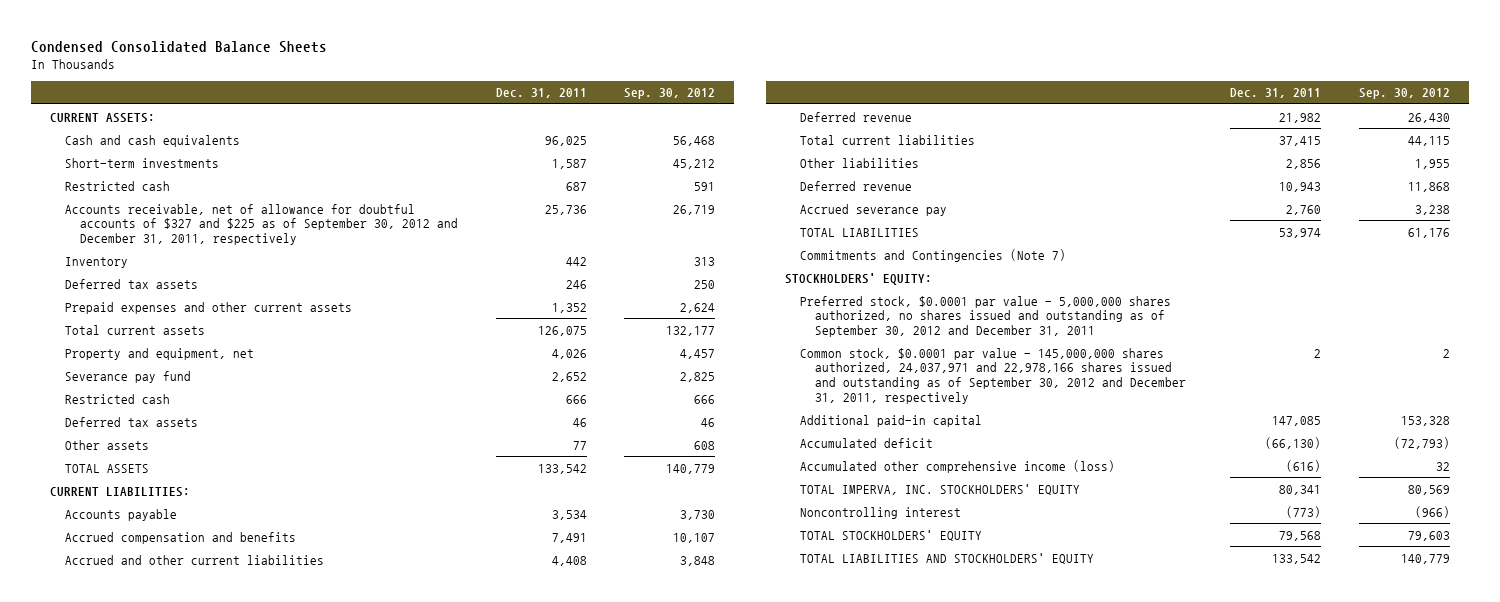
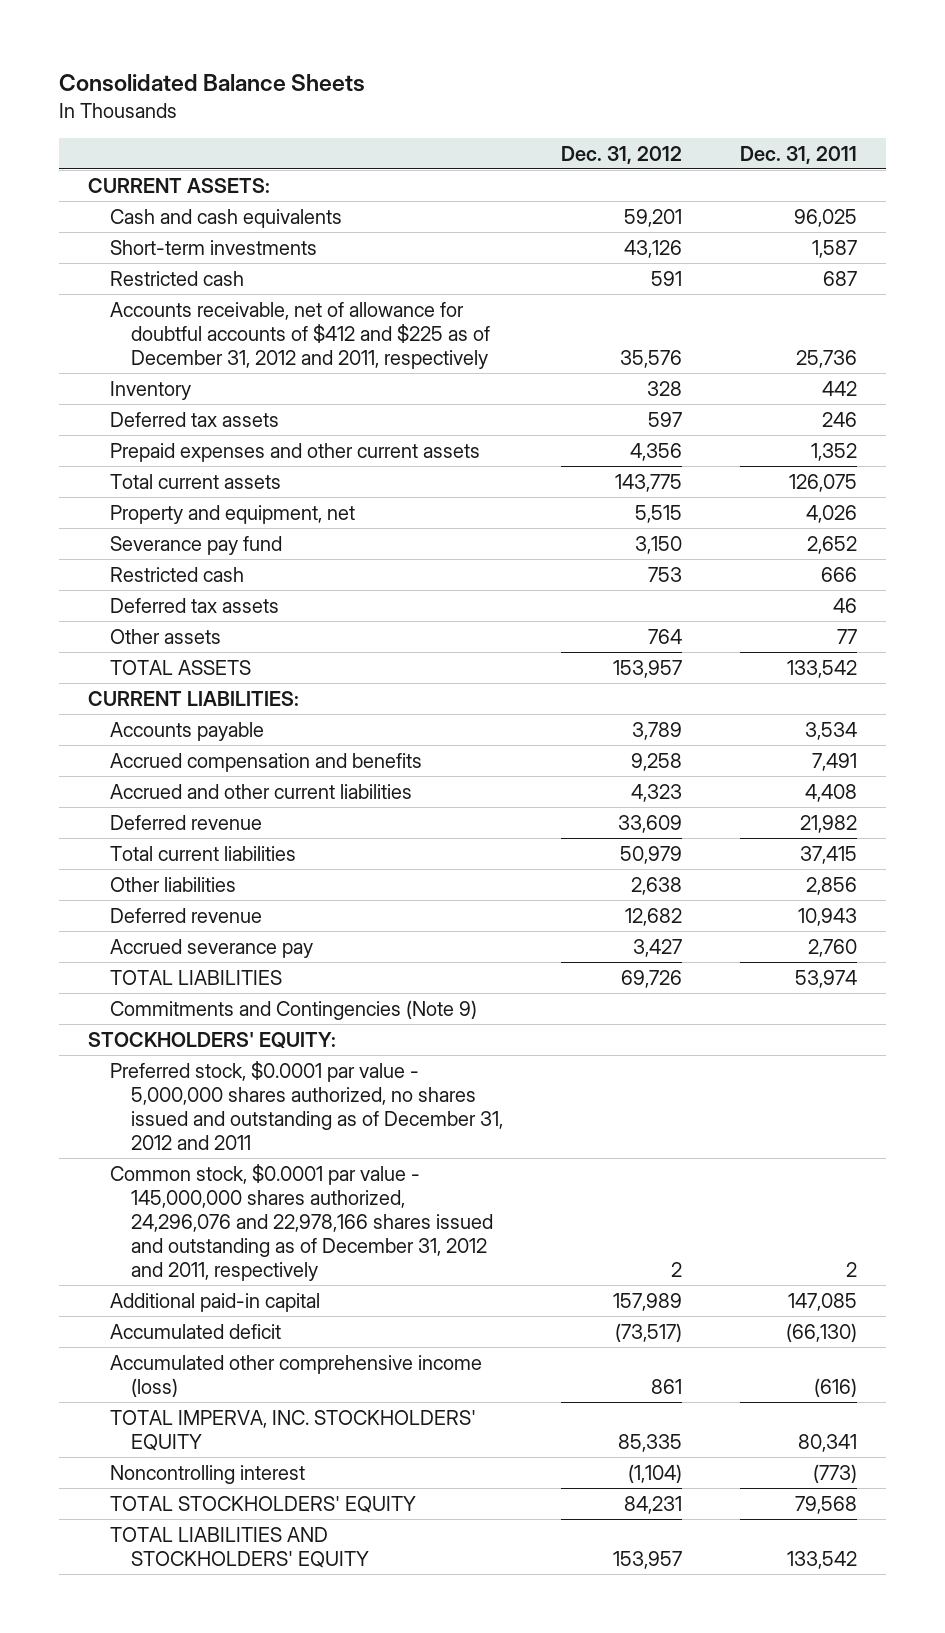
- Condensed Consolidated Balance Sheets
+ Consolidated Balance Sheets
- | Dec. 31, 2011 | Sep. 30, 2012
+ | Dec. 31, 2012 | Dec. 31, 2011
- Accounts receivable, net of allowance for doubtful accounts of $327 and $225 as of September 30, 2012 and December 31, 2011, respectively | 25,736 | 26,719
+ Accounts receivable, net of allowance for doubtful accounts of $412 and $225 as of December 31, 2012 and 2011, respectively | 35,576 | 25,736
- Commitments and Contingencies (Note 7)
+ Commitments and Contingencies (Note 9)
- Preferred stock, $0.0001 par value - 5,000,000 shares authorized, no shares issued and outstanding as of September 30, 2012 and December 31, 2011
- Common stock, $0.0001 par value - 145,000,000 shares authorized, 24,037,971 and 22,978,166 shares issued and outstanding as of September 30, 2012 and December 31, 2011, respectively | 2 | 2
+ Preferred stock, $0.0001 par value - 5,000,000 shares authorized, no shares issued and outstanding as of December 31, 2012 and 2011
+ Common stock, $0.0001 par value - 145,000,000 shares authorized, 24,296,076 and 22,978,166 shares issued and outstanding as of December 31, 2012 and 2011, respectively | 2 | 2

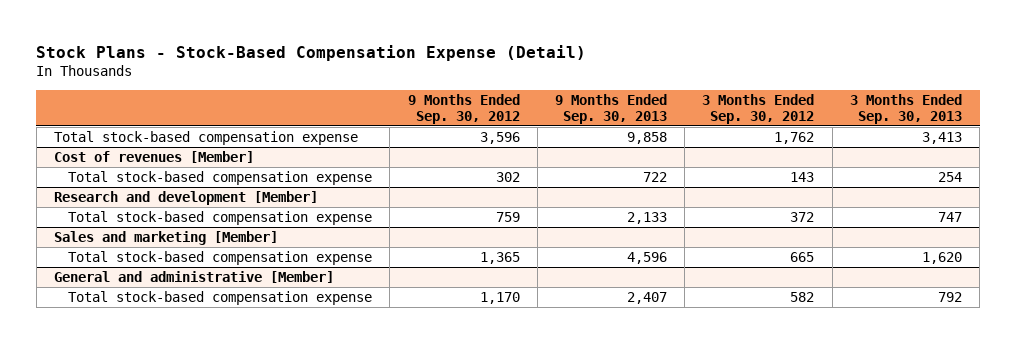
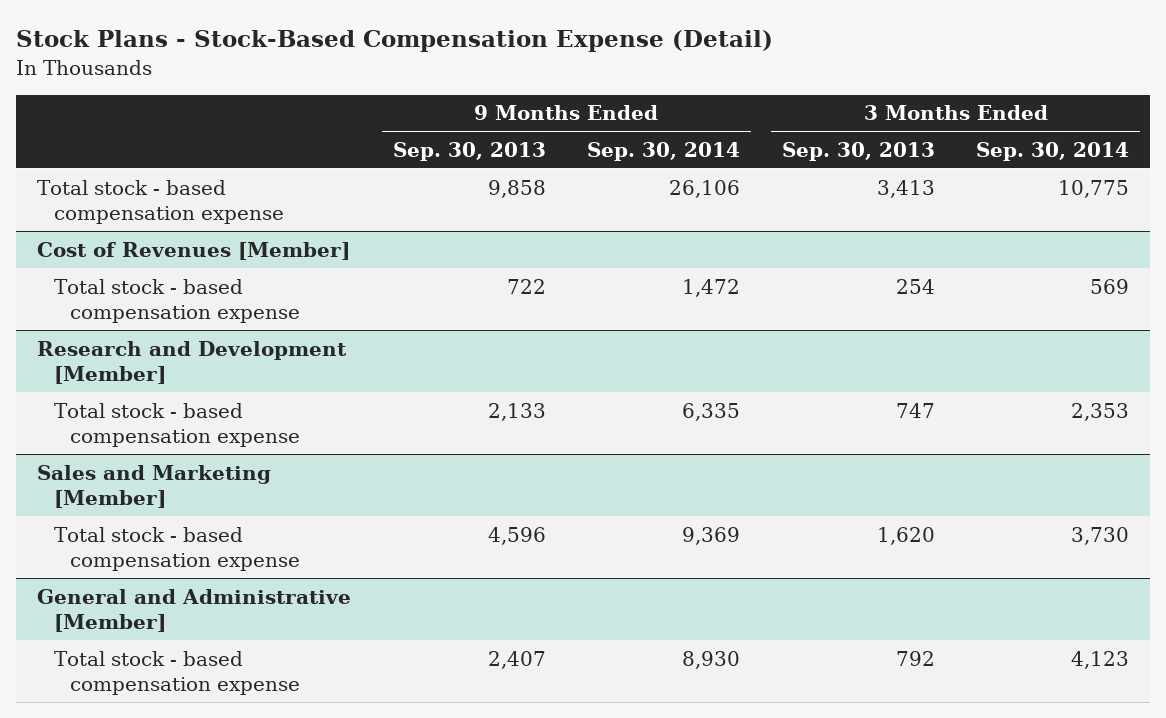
- | 9 Months Ended Sep. 30, 2012 | 9 Months Ended Sep. 30, 2013 | 3 Months Ended Sep. 30, 2012 | 3 Months Ended Sep. 30, 2013
+ | 9 Months Ended Sep. 30, 2013 | 9 Months Ended Sep. 30, 2014 | 3 Months Ended Sep. 30, 2013 | 3 Months Ended Sep. 30, 2014
- Total stock-based compensation expense | 3,596 | 9,858 | 1,762 | 3,413
- Cost of revenues [Member]
- Total stock-based compensation expense | 302 | 722 | 143 | 254
- Research and development [Member]
- Total stock-based compensation expense | 759 | 2,133 | 372 | 747
- Sales and marketing [Member]
- Total stock-based compensation expense | 1,365 | 4,596 | 665 | 1,620
- General and administrative [Member]
- Total stock-based compensation expense | 1,170 | 2,407 | 582 | 792
+ Total stock - based compensation expense | 9,858 | 26,106 | 3,413 | 10,775
+ Cost of Revenues [Member]
+ Total stock - based compensation expense | 722 | 1,472 | 254 | 569
+ Research and Development [Member]
+ Total stock - based compensation expense | 2,133 | 6,335 | 747 | 2,353
+ Sales and Marketing [Member]
+ Total stock - based compensation expense | 4,596 | 9,369 | 1,620 | 3,730
+ General and Administrative [Member]
+ Total stock - based compensation expense | 2,407 | 8,930 | 792 | 4,123

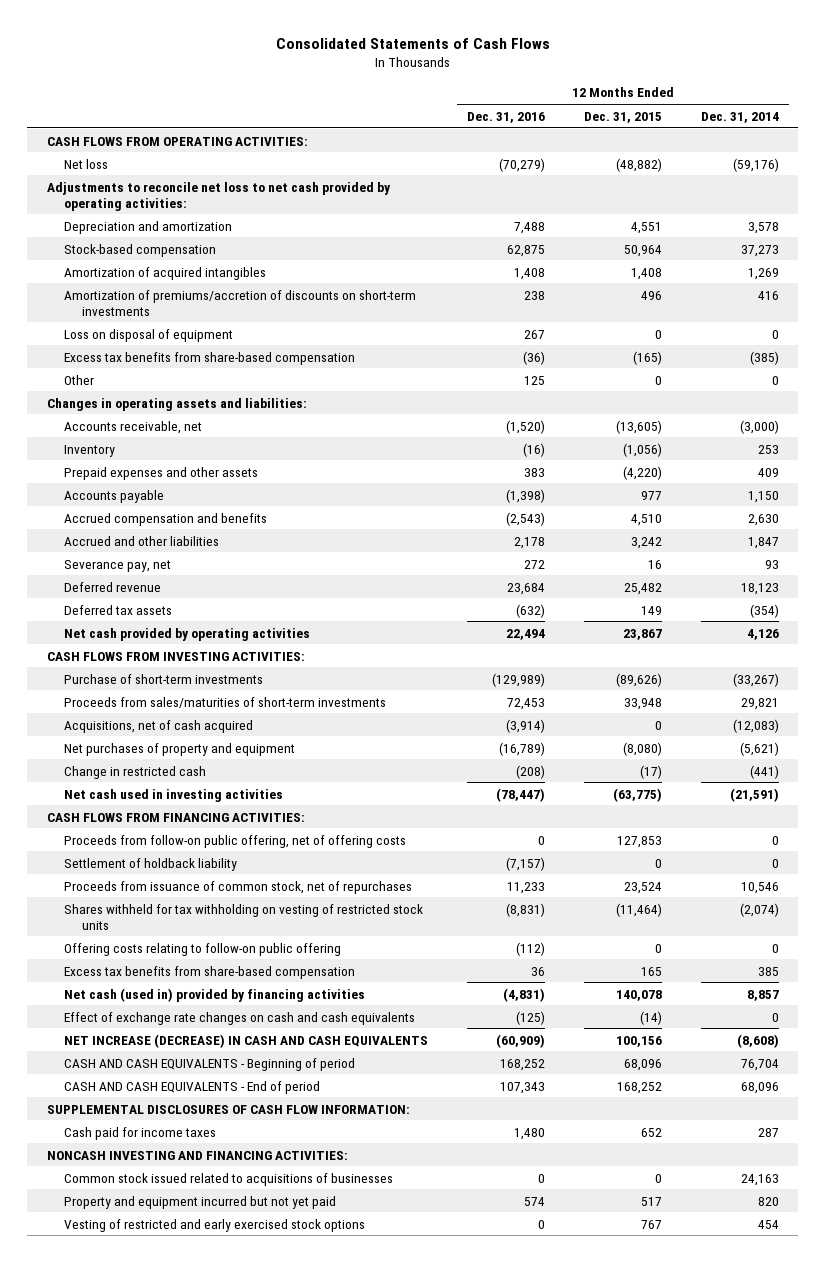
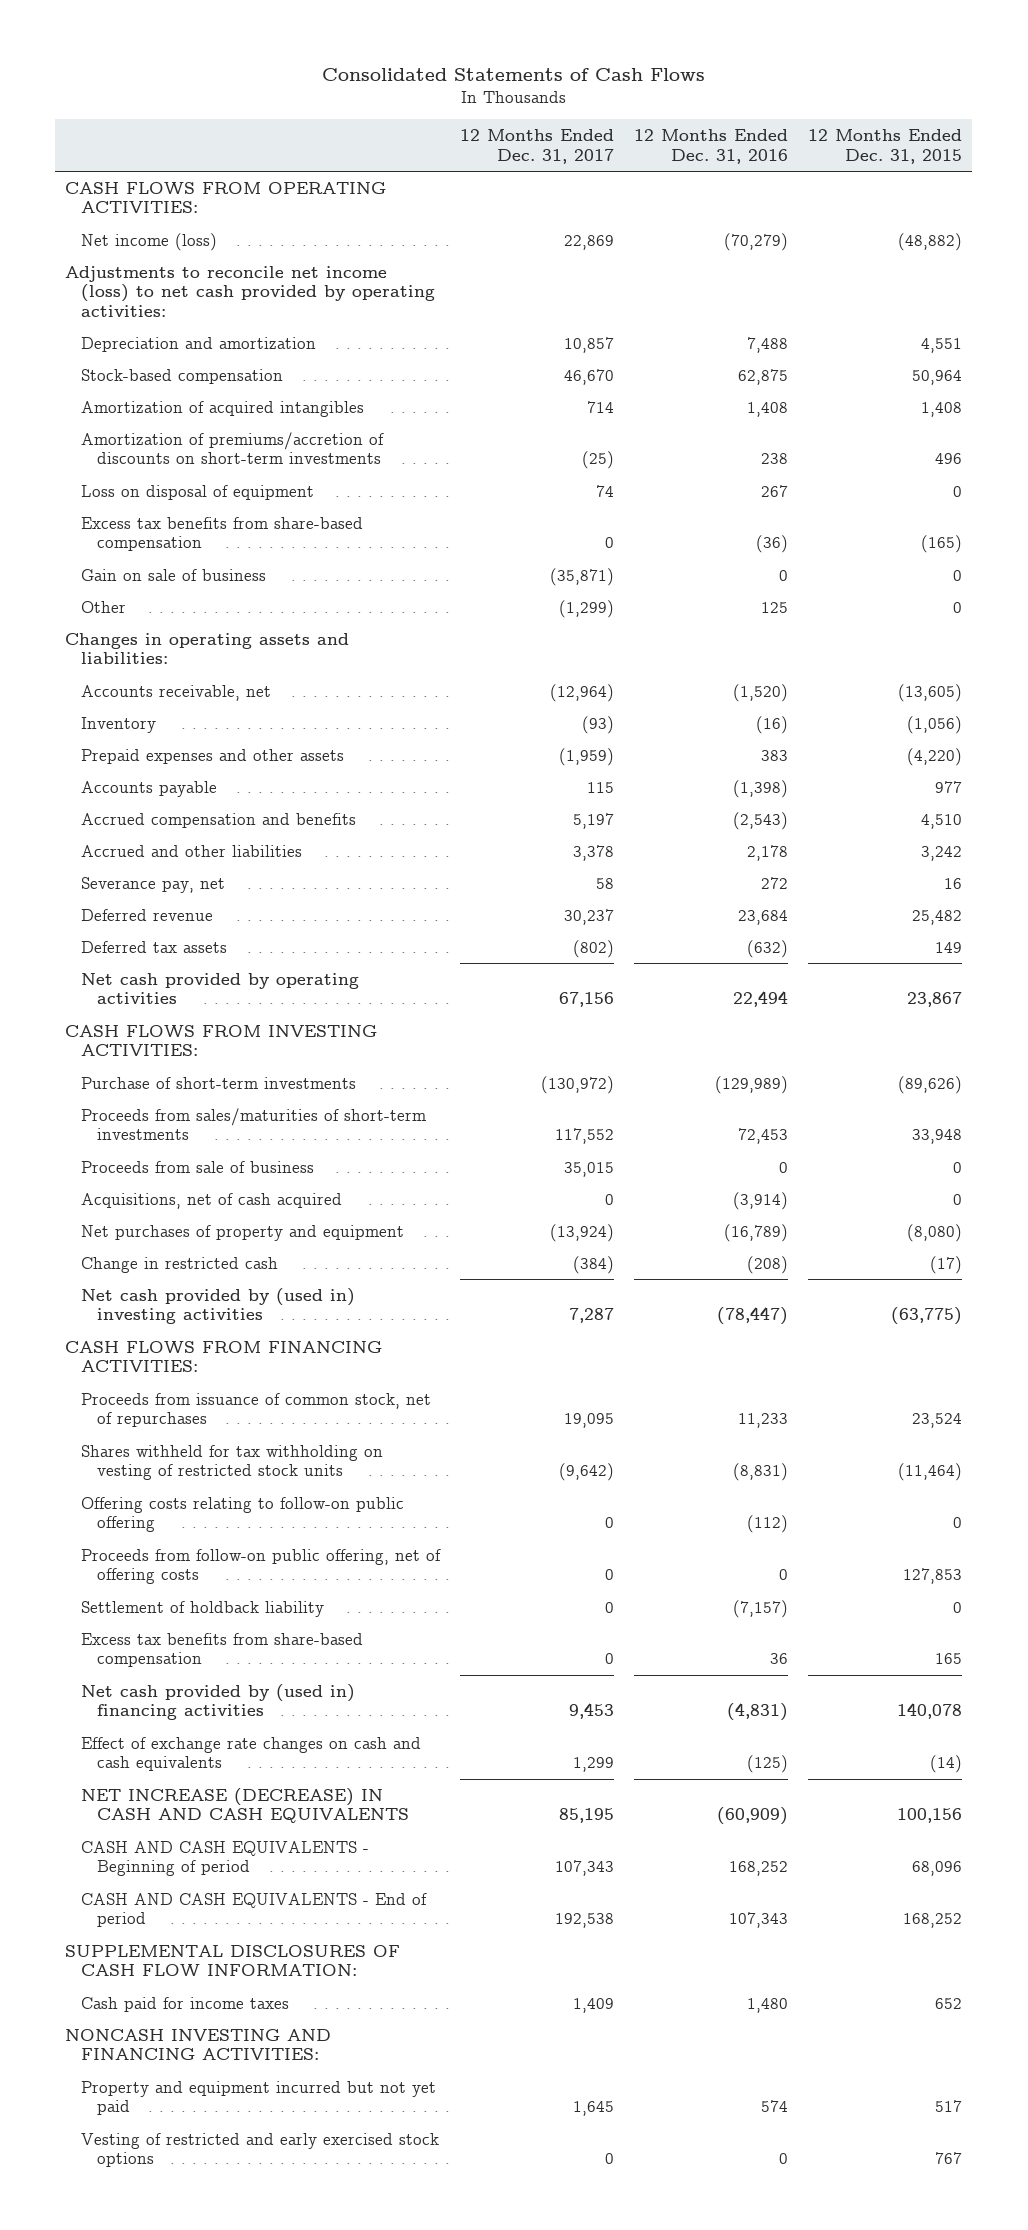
- | 12 Months Ended Dec. 31, 2016 | 12 Months Ended Dec. 31, 2015 | 12 Months Ended Dec. 31, 2014
+ | 12 Months Ended Dec. 31, 2017 | 12 Months Ended Dec. 31, 2016 | 12 Months Ended Dec. 31, 2015
- Net loss | (70,279) | (48,882) | (59,176)
- Adjustments to reconcile net loss to net cash provided by operating activities:
+ Net income (loss) | 22,869 | (70,279) | (48,882)
+ Adjustments to reconcile net income (loss) to net cash provided by operating activities:
+ Gain on sale of business | (35,871) | 0 | 0
+ Proceeds from sale of business | 35,015 | 0 | 0
- Net cash used in investing activities | (78,447) | (63,775) | (21,591)
+ Net cash provided by (used in) investing activities | 7,287 | (78,447) | (63,775)
moved down: Proceeds from follow-on public offering, net of offering costs | 0 | 0 | 127,853
moved down: Settlement of holdback liability | 0 | (7,157) | 0
- Net cash (used in) provided by financing activities | (4,831) | 140,078 | 8,857
+ Net cash provided by (used in) financing activities | 9,453 | (4,831) | 140,078
- Common stock issued related to acquisitions of businesses | 0 | 0 | 24,163

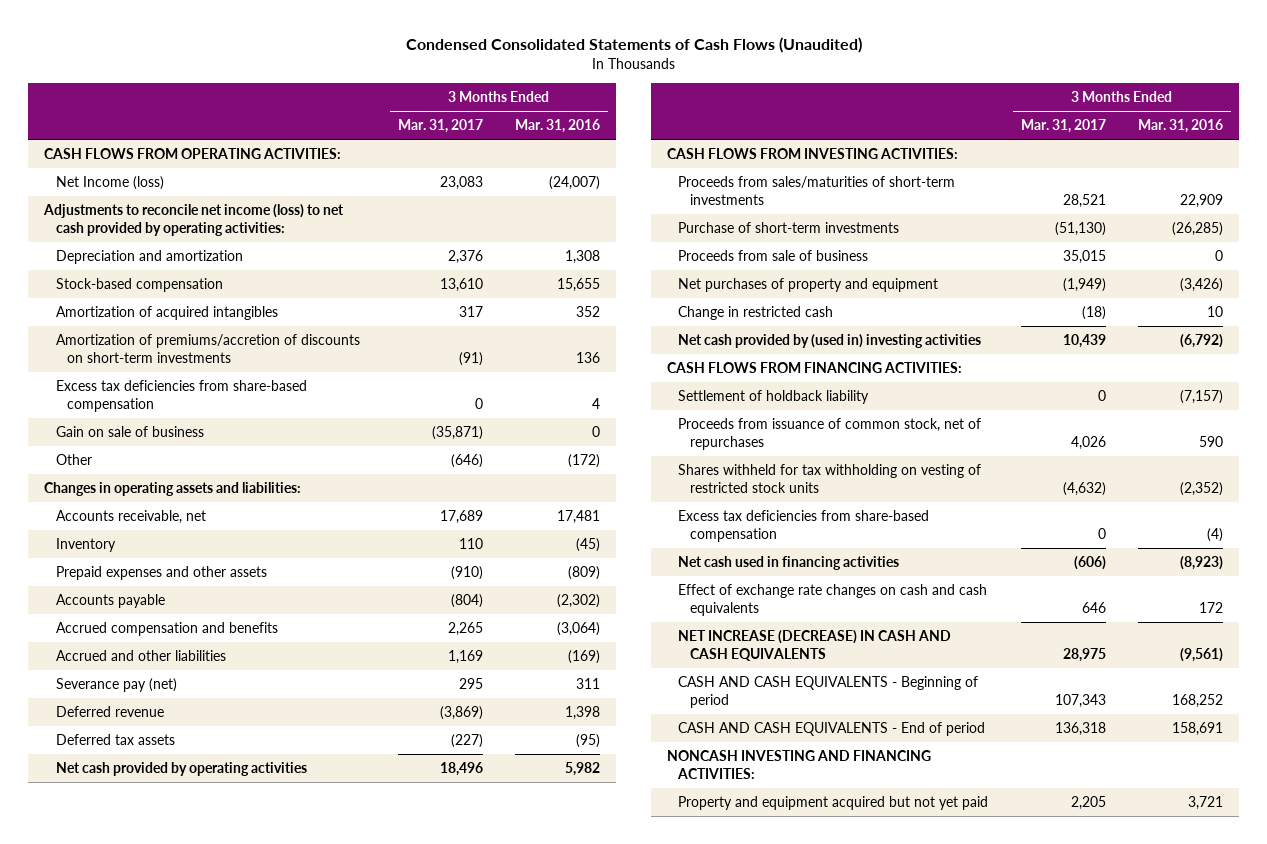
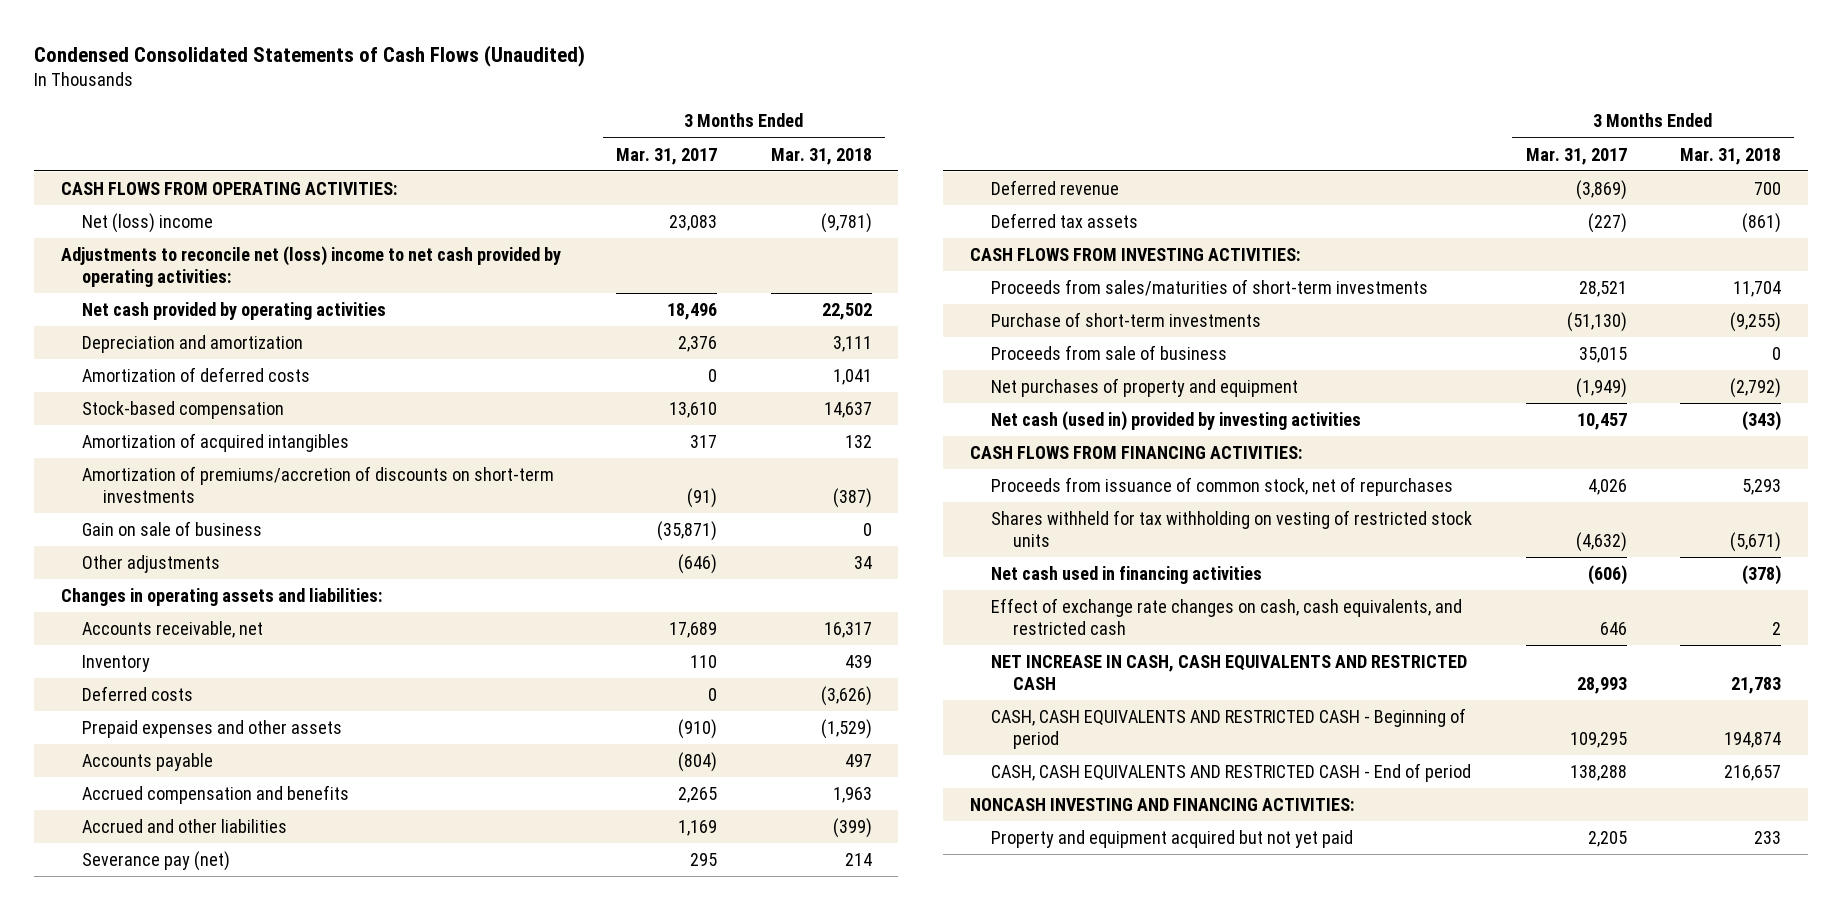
- | 3 Months Ended Mar. 31, 2017 | 3 Months Ended Mar. 31, 2016
+ | 3 Months Ended Mar. 31, 2017 | 3 Months Ended Mar. 31, 2018
- Net Income (loss) | 23,083 | (24,007)
- Adjustments to reconcile net income (loss) to net cash provided by operating activities:
+ Net (loss) income | 23,083 | (9,781)
+ Adjustments to reconcile net (loss) income to net cash provided by operating activities:
moved up: Net cash provided by operating activities | 18,496 | 22,502
+ Amortization of deferred costs | 0 | 1,041
- Excess tax deficiencies from share-based compensation | 0 | 4
- Other | (646) | (172)
+ Other adjustments | (646) | 34
+ Deferred costs | 0 | (3,626)
- Change in restricted cash | (18) | 10
- Net cash provided by (used in) investing activities | 10,439 | (6,792)
+ Net cash (used in) provided by investing activities | 10,457 | (343)
- Settlement of holdback liability | 0 | (7,157)
- Excess tax deficiencies from share-based compensation | 0 | (4)
- Effect of exchange rate changes on cash and cash equivalents | 646 | 172
- NET INCREASE (DECREASE) IN CASH AND CASH EQUIVALENTS | 28,975 | (9,561)
- CASH AND CASH EQUIVALENTS - Beginning of period | 107,343 | 168,252
- CASH AND CASH EQUIVALENTS - End of period | 136,318 | 158,691
+ Effect of exchange rate changes on cash, cash equivalents, and restricted cash | 646 | 2
+ NET INCREASE IN CASH, CASH EQUIVALENTS AND RESTRICTED CASH | 28,993 | 21,783
+ CASH, CASH EQUIVALENTS AND RESTRICTED CASH - Beginning of period | 109,295 | 194,874
+ CASH, CASH EQUIVALENTS AND RESTRICTED CASH - End of period | 138,288 | 216,657

